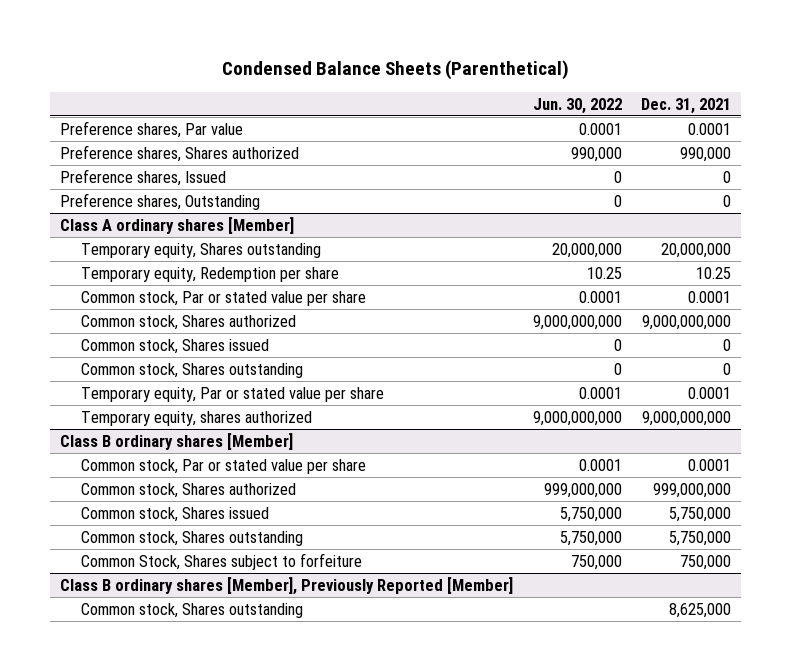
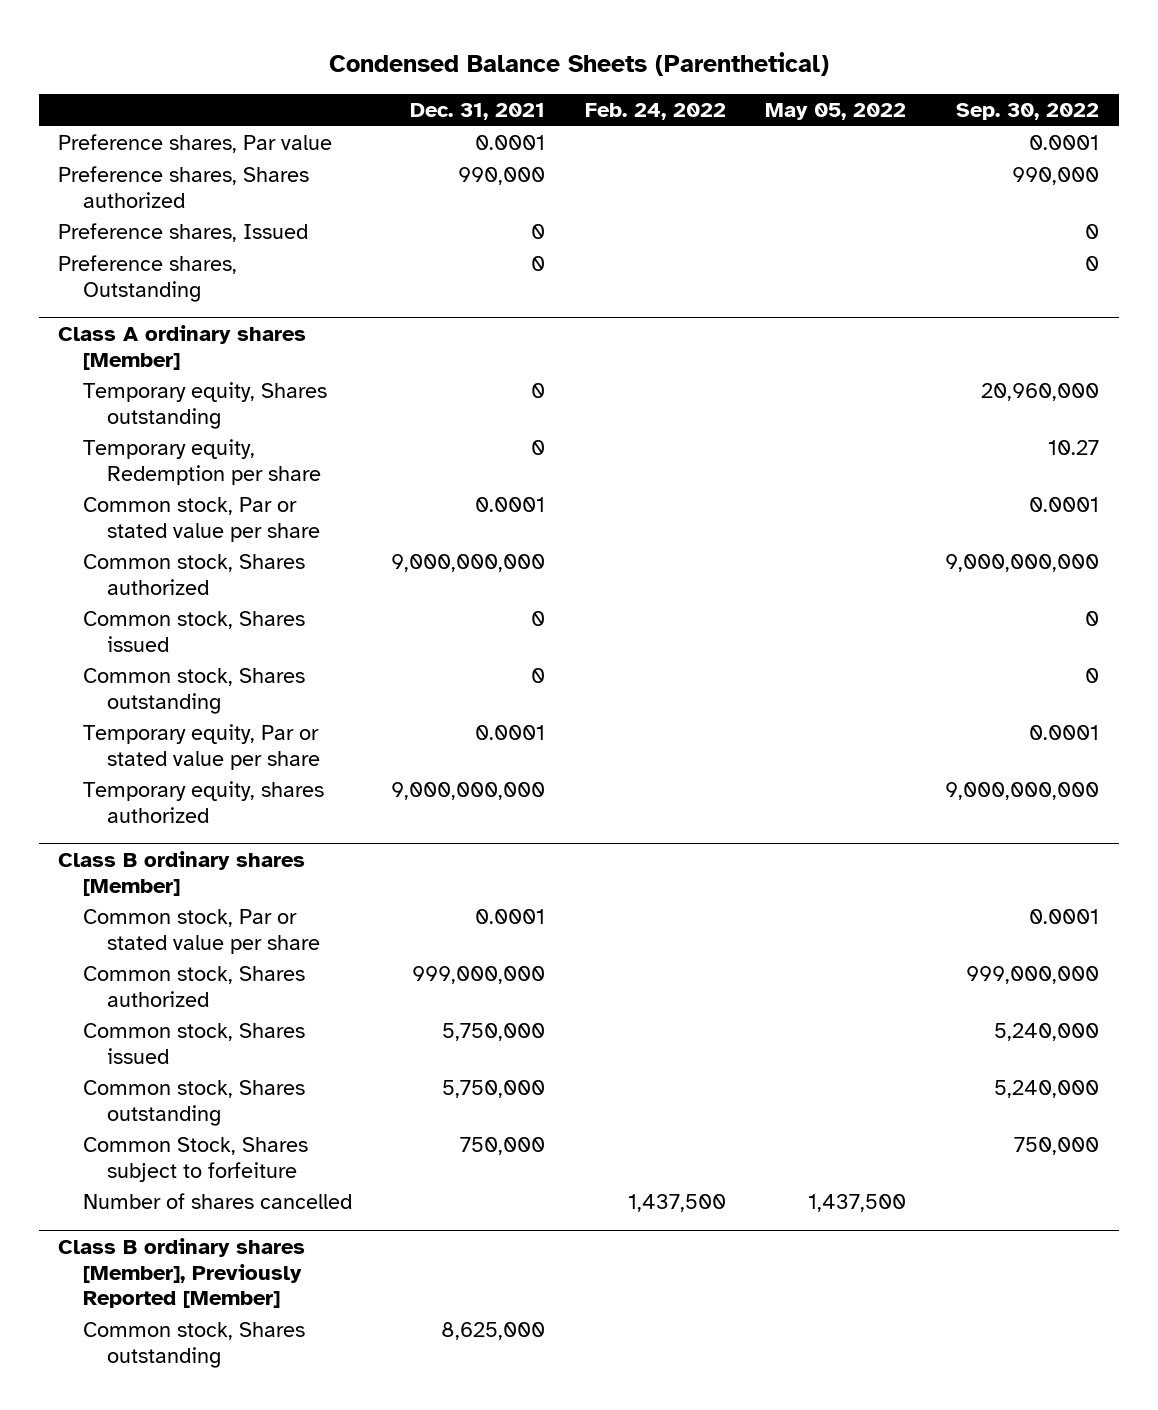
- | Jun. 30, 2022 | Dec. 31, 2021
+ | Dec. 31, 2021 | Feb. 24, 2022 | May 05, 2022 | Sep. 30, 2022
@ Class A ordinary shares [Member]
- Temporary equity, Shares outstanding | 20,000,000 | 20,000,000
- Temporary equity, Redemption per share | 10.25 | 10.25
+ Temporary equity, Shares outstanding | 0 | | | 20,960,000
+ Temporary equity, Redemption per share | 0 | | | 10.27
@ Class B ordinary shares [Member]
+ Number of shares cancelled | | 1,437,500 | 1,437,500 |

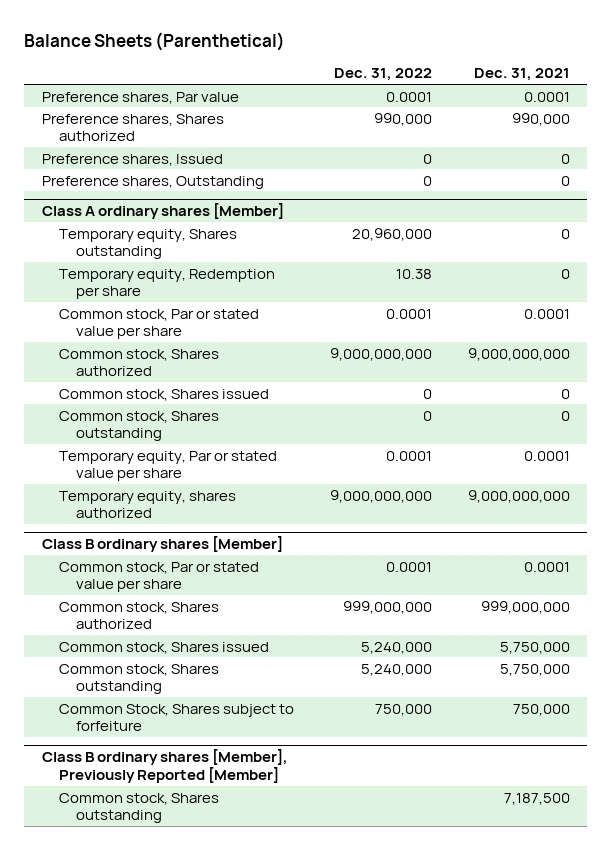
- Condensed Balance Sheets (Parenthetical)
+ Balance Sheets (Parenthetical)
- | Dec. 31, 2021 | Feb. 24, 2022 | May 05, 2022 | Sep. 30, 2022
+ | Dec. 31, 2022 | Dec. 31, 2021
@ Class B ordinary shares [Member]
- Number of shares cancelled | | 1,437,500 | 1,437,500 |
@ Class B ordinary shares [Member], Previously Reported [Member]
- Common stock, Shares outstanding | 8,625,000 | | |
+ Common stock, Shares outstanding | | 7,187,500

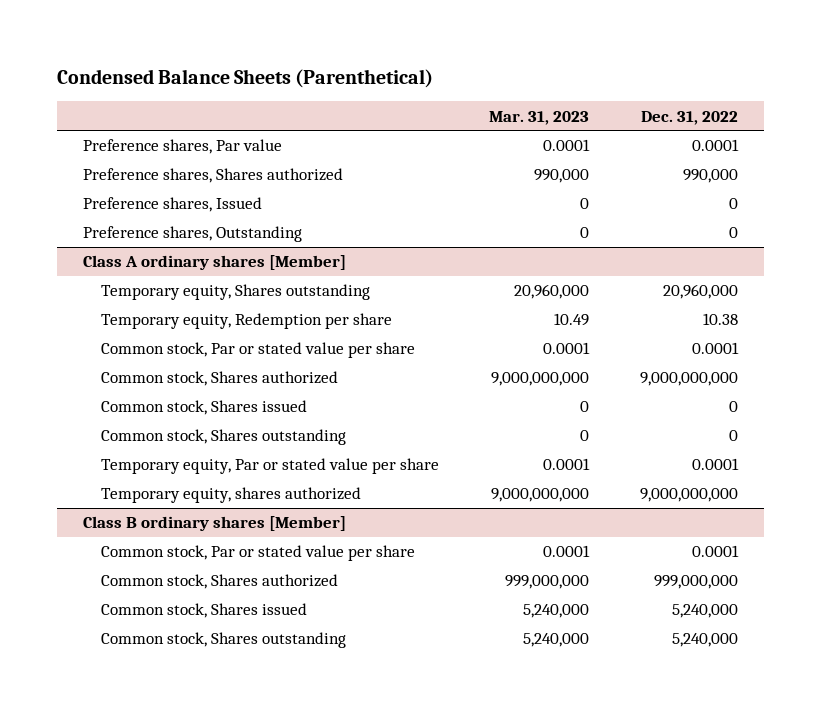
- Balance Sheets (Parenthetical)
+ Condensed Balance Sheets (Parenthetical)
- | Dec. 31, 2022 | Dec. 31, 2021
+ | Mar. 31, 2023 | Dec. 31, 2022
@ Class B ordinary shares [Member]
- Common Stock, Shares subject to forfeiture | 750,000 | 750,000
- Class B ordinary shares [Member], Previously Reported [Member]
- Common stock, Shares outstanding | | 7,187,500

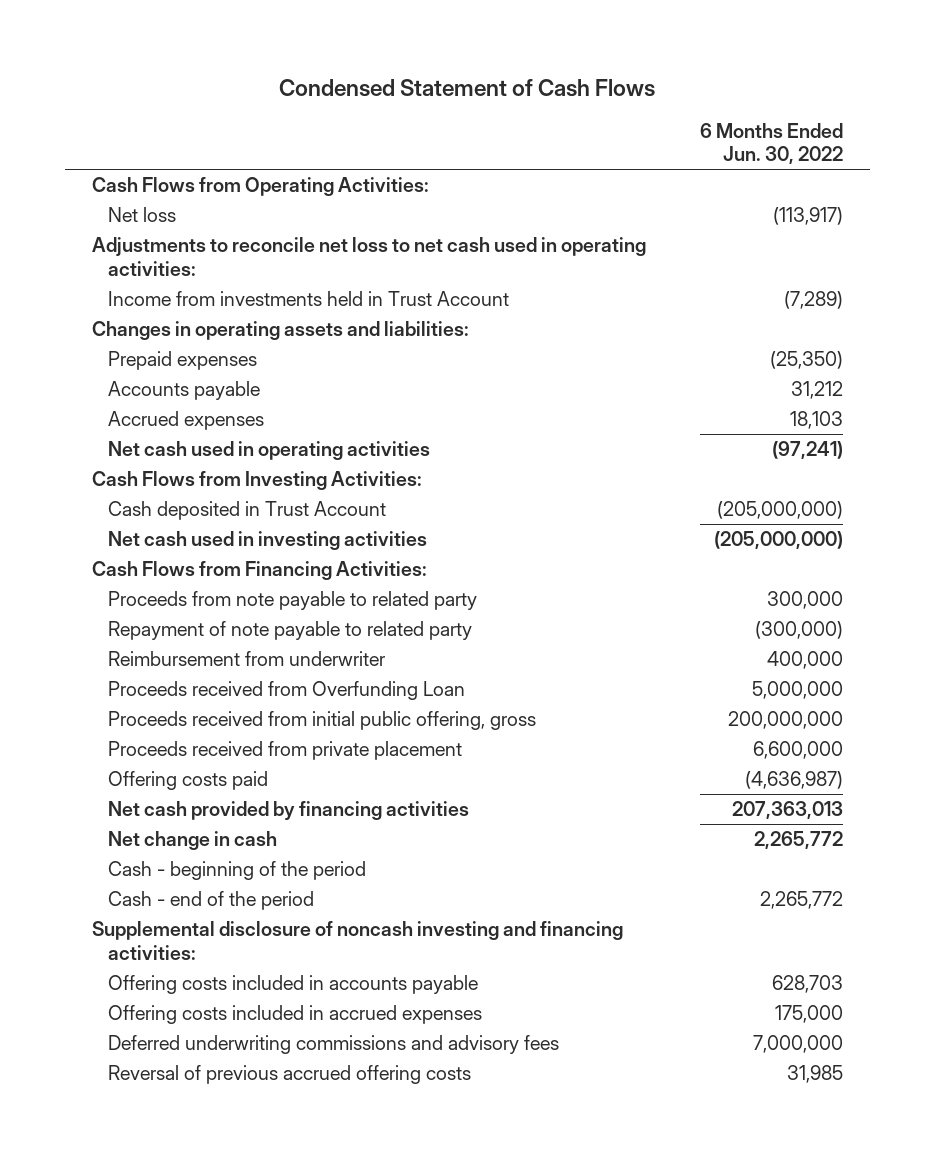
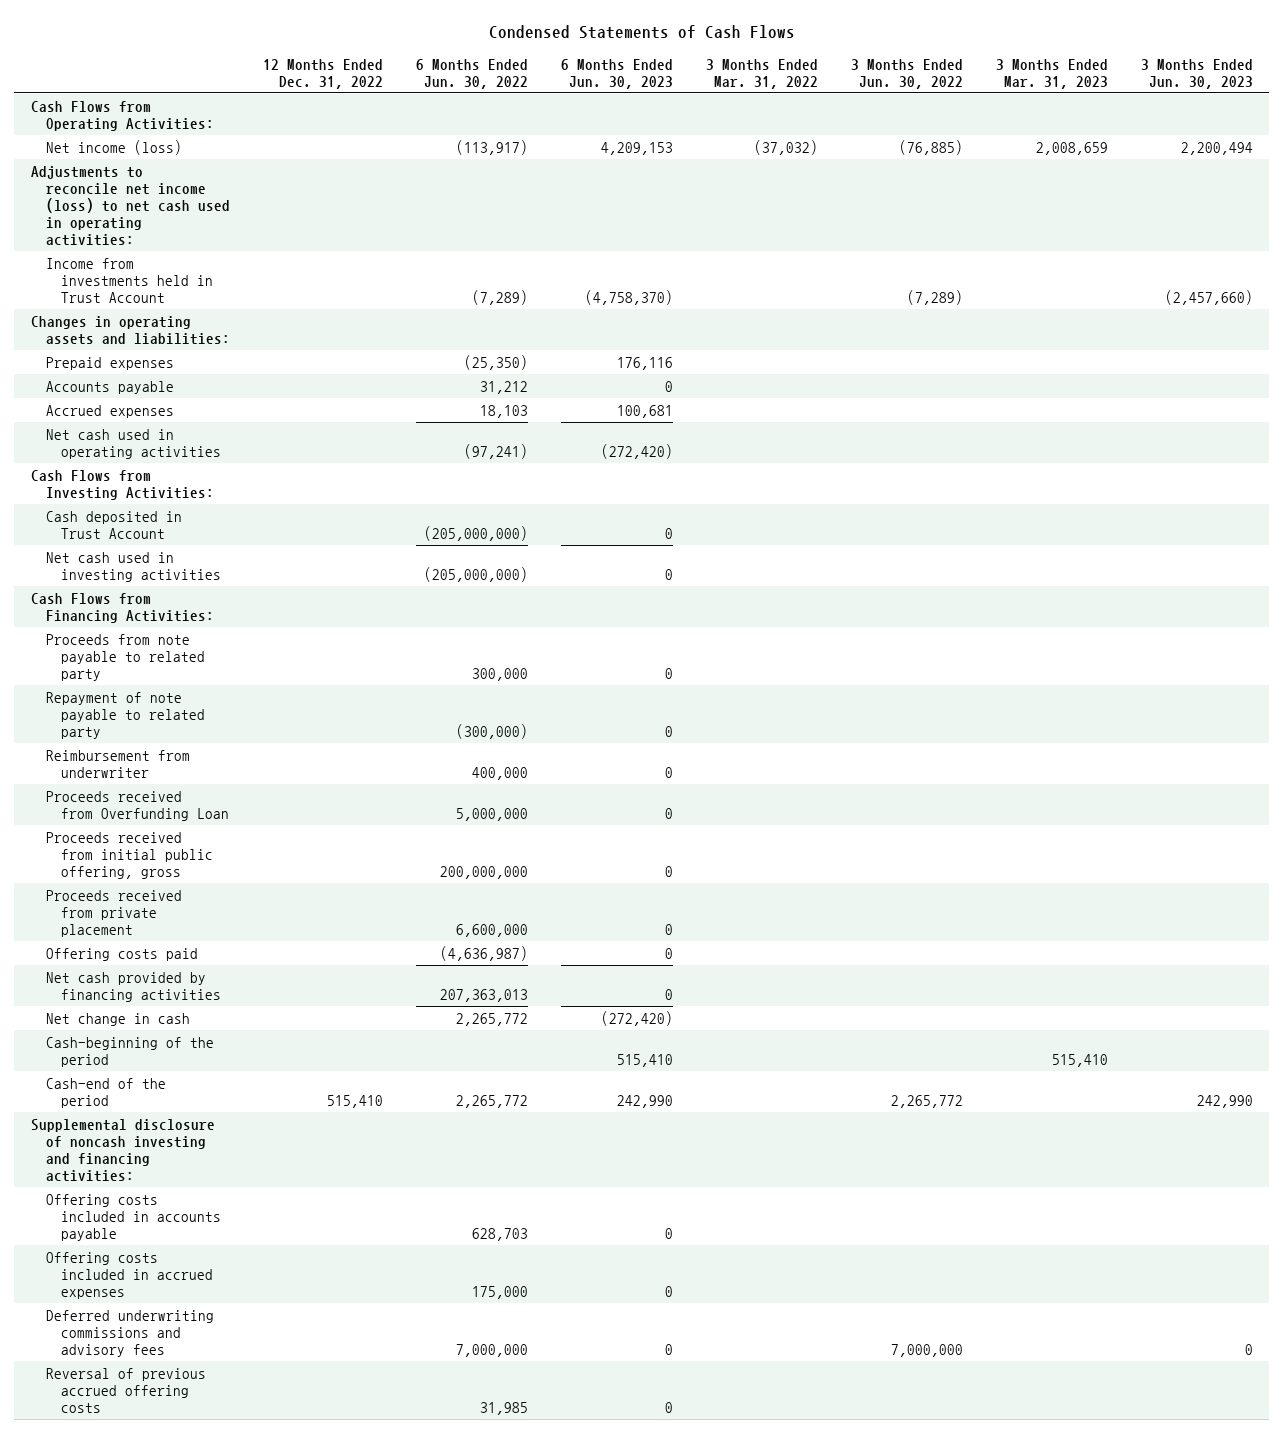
- Condensed Statement of Cash Flows
+ Condensed Statements of Cash Flows
- | 6 Months Ended Jun. 30, 2022
+ | 12 Months Ended Dec. 31, 2022 | 6 Months Ended Jun. 30, 2022 | 6 Months Ended Jun. 30, 2023 | 3 Months Ended Mar. 31, 2022 | 3 Months Ended Jun. 30, 2022 | 3 Months Ended Mar. 31, 2023 | 3 Months Ended Jun. 30, 2023
- Net loss | (113,917)
- Adjustments to reconcile net loss to net cash used in operating activities:
+ Net income (loss) | | (113,917) | 4,209,153 | (37,032) | (76,885) | 2,008,659 | 2,200,494
+ Adjustments to reconcile net income (loss) to net cash used in operating activities:
- Cash - beginning of the period
- Cash - end of the period | 2,265,772
+ Cash-beginning of the period | | | 515,410 | | | 515,410 |
+ Cash-end of the period | 515,410 | 2,265,772 | 242,990 | | 2,265,772 | | 242,990

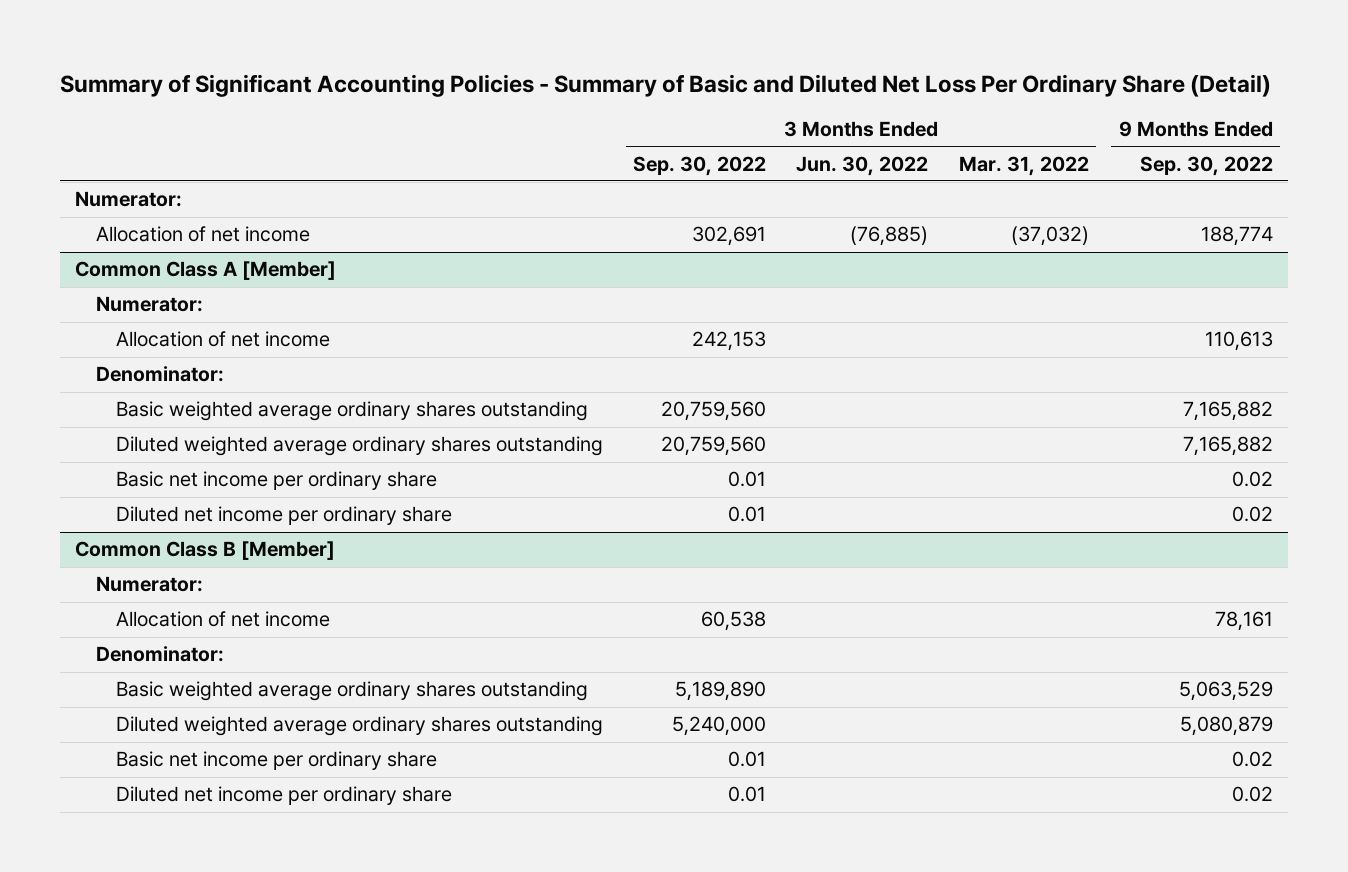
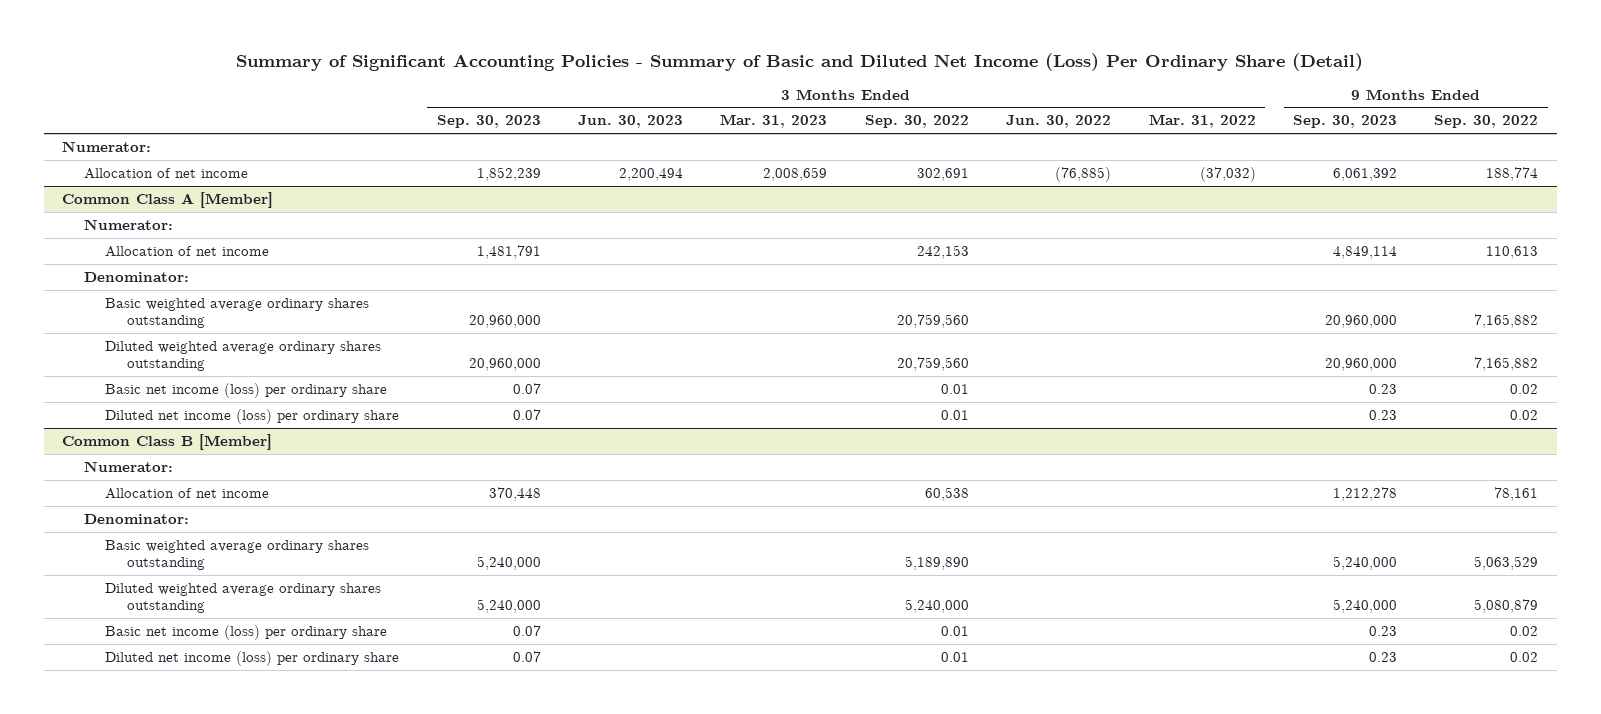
- Summary of Significant Accounting Policies - Summary of Basic and Diluted Net Loss Per Ordinary Share (Detail)
+ Summary of Significant Accounting Policies - Summary of Basic and Diluted Net Income (Loss) Per Ordinary Share (Detail)
- | 3 Months Ended Sep. 30, 2022 | 3 Months Ended Jun. 30, 2022 | 3 Months Ended Mar. 31, 2022 | 9 Months Ended Sep. 30, 2022
+ | 3 Months Ended Sep. 30, 2023 | 3 Months Ended Jun. 30, 2023 | 3 Months Ended Mar. 31, 2023 | 3 Months Ended Sep. 30, 2022 | 3 Months Ended Jun. 30, 2022 | 3 Months Ended Mar. 31, 2022 | 9 Months Ended Sep. 30, 2023 | 9 Months Ended Sep. 30, 2022
@ Common Class A [Member]
- Basic net income per ordinary share | 0.01 | | | 0.02
- Diluted net income per ordinary share | 0.01 | | | 0.02
+ Basic net income (loss) per ordinary share | 0.07 | | | 0.01 | | | 0.23 | 0.02
+ Diluted net income (loss) per ordinary share | 0.07 | | | 0.01 | | | 0.23 | 0.02
@ Common Class B [Member]
- Basic net income per ordinary share | 0.01 | | | 0.02
- Diluted net income per ordinary share | 0.01 | | | 0.02
+ Basic net income (loss) per ordinary share | 0.07 | | | 0.01 | | | 0.23 | 0.02
+ Diluted net income (loss) per ordinary share | 0.07 | | | 0.01 | | | 0.23 | 0.02

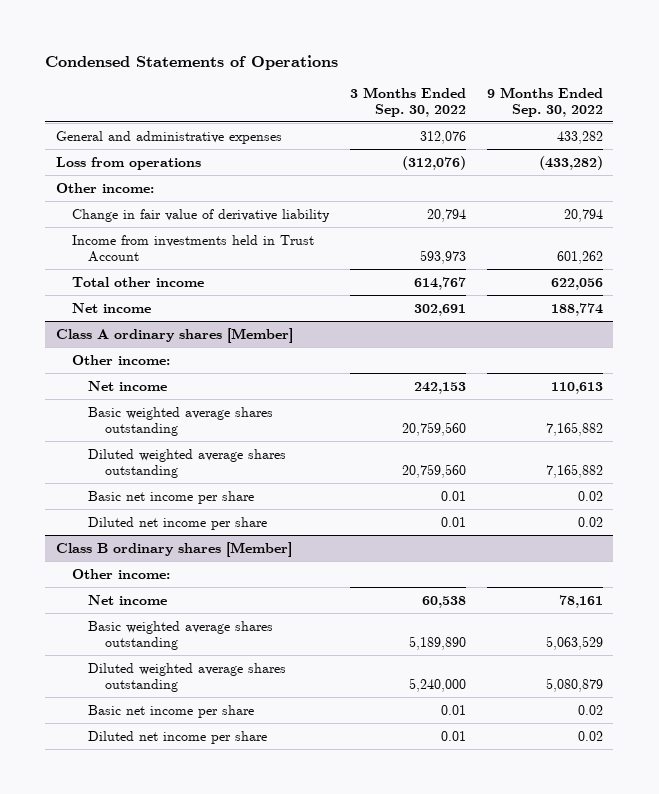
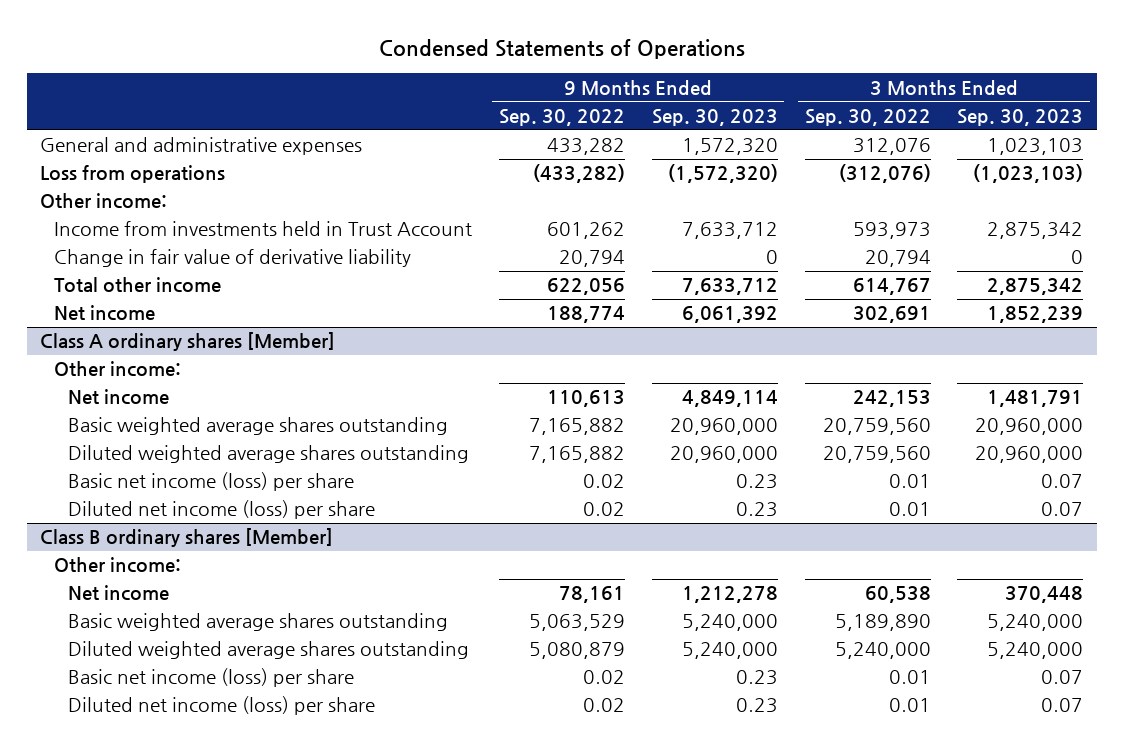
- | 3 Months Ended Sep. 30, 2022 | 9 Months Ended Sep. 30, 2022
+ | 9 Months Ended Sep. 30, 2022 | 9 Months Ended Sep. 30, 2023 | 3 Months Ended Sep. 30, 2022 | 3 Months Ended Sep. 30, 2023
moved down: Change in fair value of derivative liability | 20,794 | 0 | 20,794 | 0
@ Class A ordinary shares [Member]
- Basic net income per share | 0.01 | 0.02
- Diluted net income per share | 0.01 | 0.02
+ Basic net income (loss) per share | 0.02 | 0.23 | 0.01 | 0.07
+ Diluted net income (loss) per share | 0.02 | 0.23 | 0.01 | 0.07
@ Class B ordinary shares [Member]
- Basic net income per share | 0.01 | 0.02
- Diluted net income per share | 0.01 | 0.02
+ Basic net income (loss) per share | 0.02 | 0.23 | 0.01 | 0.07
+ Diluted net income (loss) per share | 0.02 | 0.23 | 0.01 | 0.07

